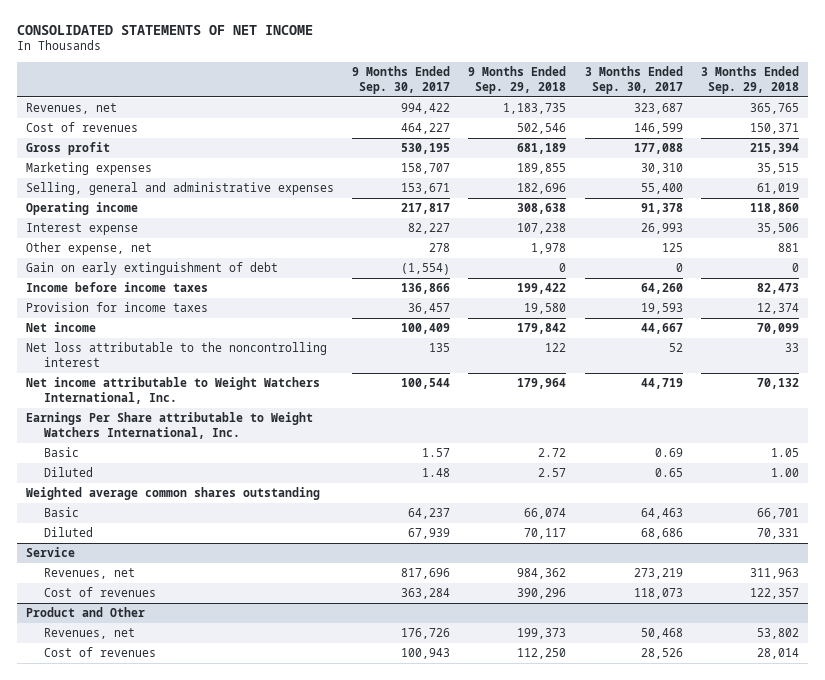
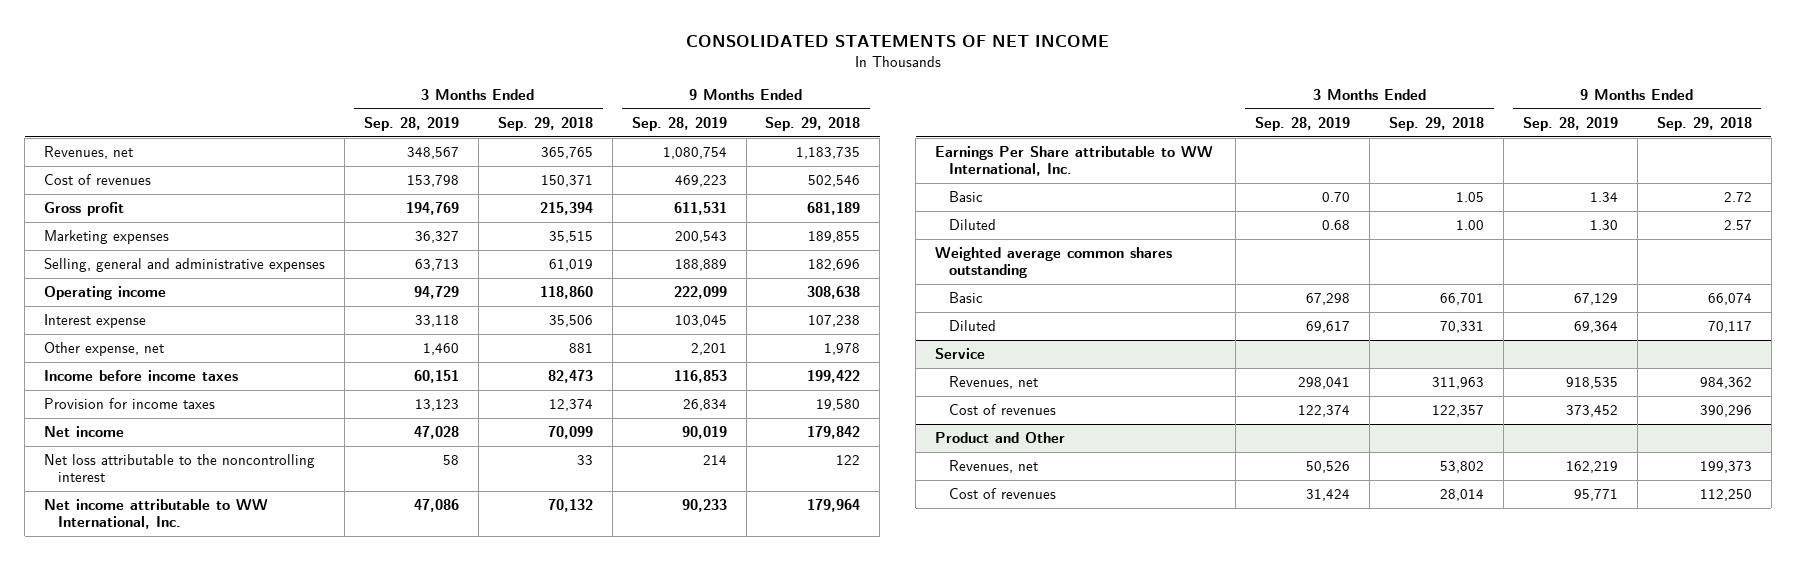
- | 9 Months Ended Sep. 30, 2017 | 9 Months Ended Sep. 29, 2018 | 3 Months Ended Sep. 30, 2017 | 3 Months Ended Sep. 29, 2018
+ | 3 Months Ended Sep. 28, 2019 | 3 Months Ended Sep. 29, 2018 | 9 Months Ended Sep. 28, 2019 | 9 Months Ended Sep. 29, 2018
- Gain on early extinguishment of debt | (1,554) | 0 | 0 | 0
- Net income attributable to Weight Watchers International, Inc. | 100,544 | 179,964 | 44,719 | 70,132
- Earnings Per Share attributable to Weight Watchers International, Inc.
+ Net income attributable to WW International, Inc. | 47,086 | 70,132 | 90,233 | 179,964
+ Earnings Per Share attributable to WW International, Inc.

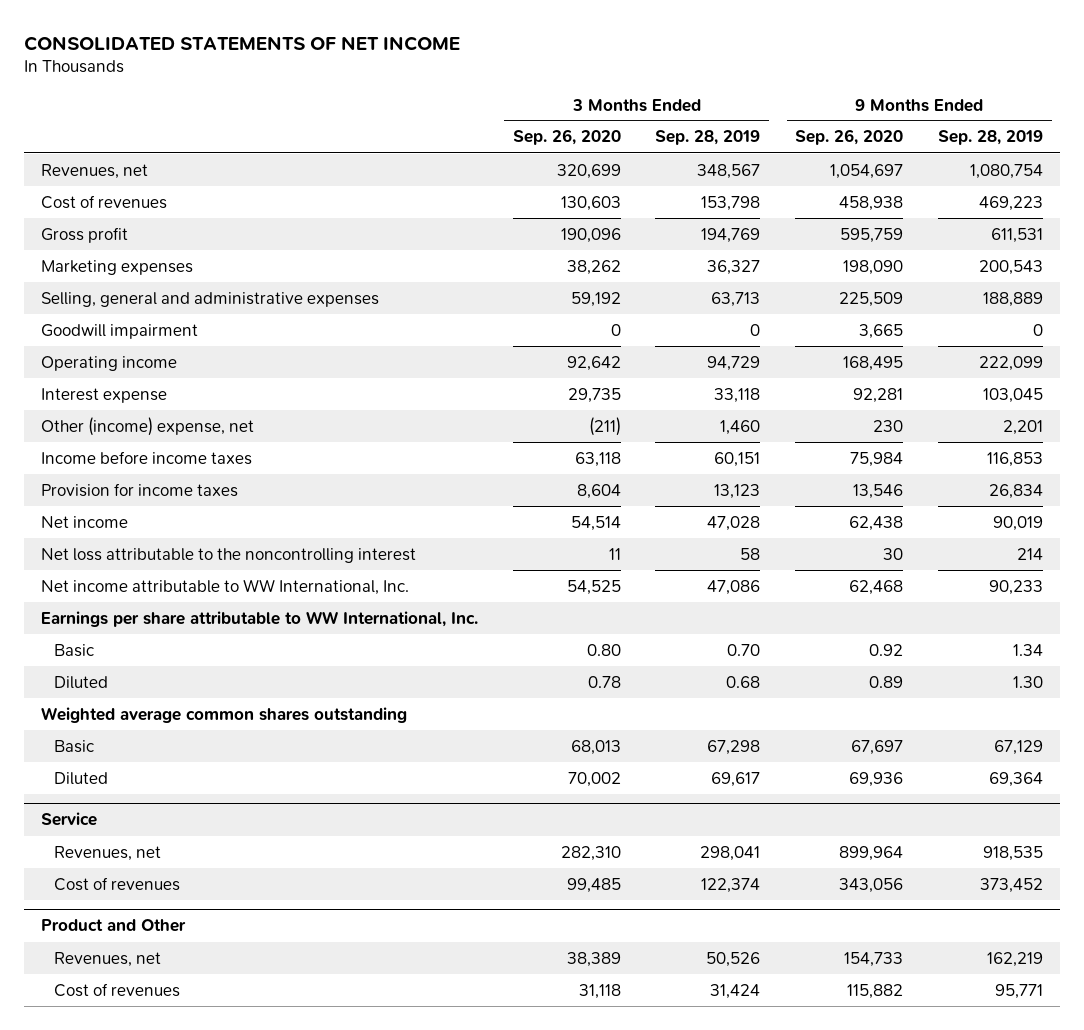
- | 3 Months Ended Sep. 28, 2019 | 3 Months Ended Sep. 29, 2018 | 9 Months Ended Sep. 28, 2019 | 9 Months Ended Sep. 29, 2018
+ | 3 Months Ended Sep. 26, 2020 | 3 Months Ended Sep. 28, 2019 | 9 Months Ended Sep. 26, 2020 | 9 Months Ended Sep. 28, 2019
+ Goodwill impairment | 0 | 0 | 3,665 | 0
- Other expense, net | 1,460 | 881 | 2,201 | 1,978
+ Other (income) expense, net | (211) | 1,460 | 230 | 2,201
- Earnings Per Share attributable to WW International, Inc.
+ Earnings per share attributable to WW International, Inc.

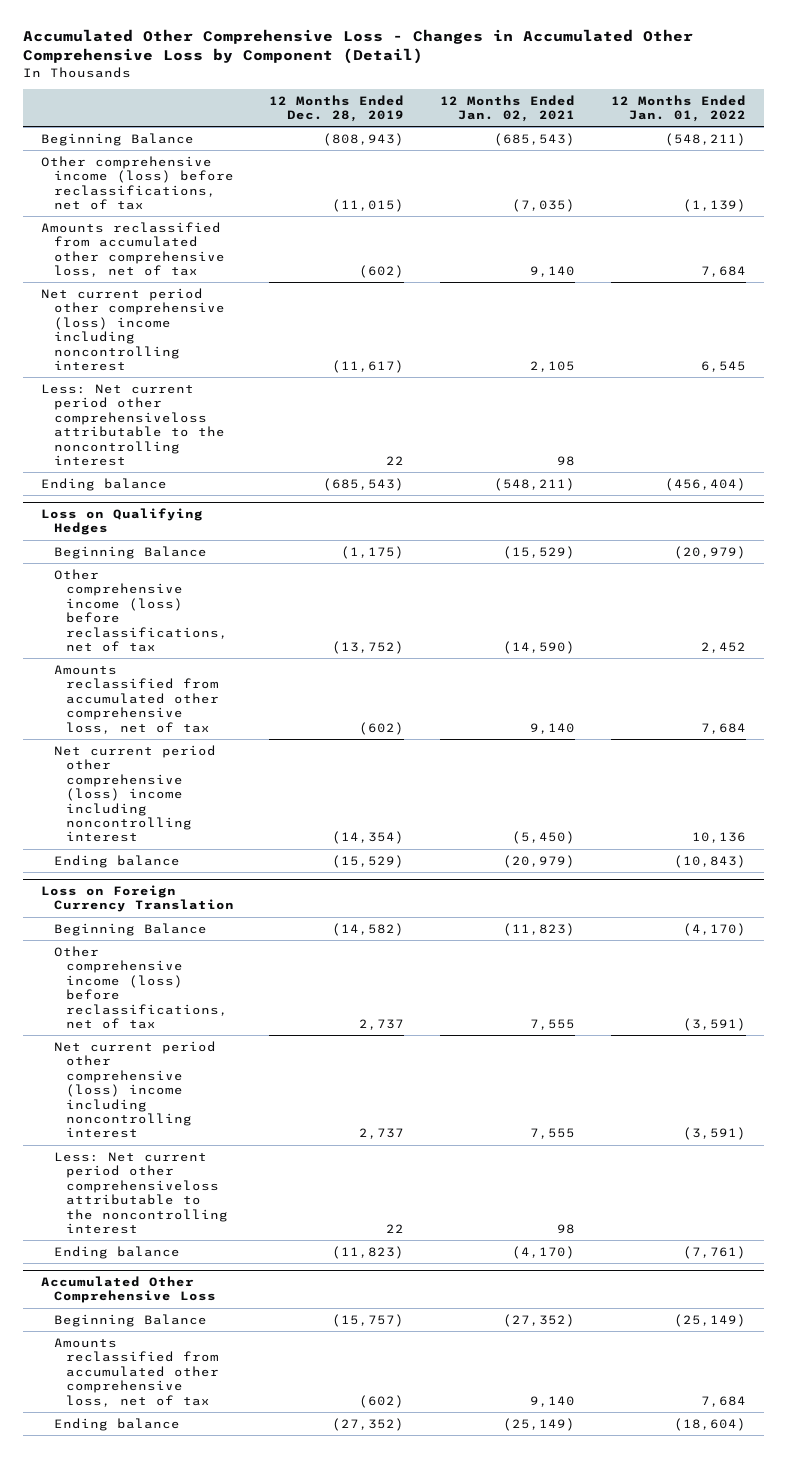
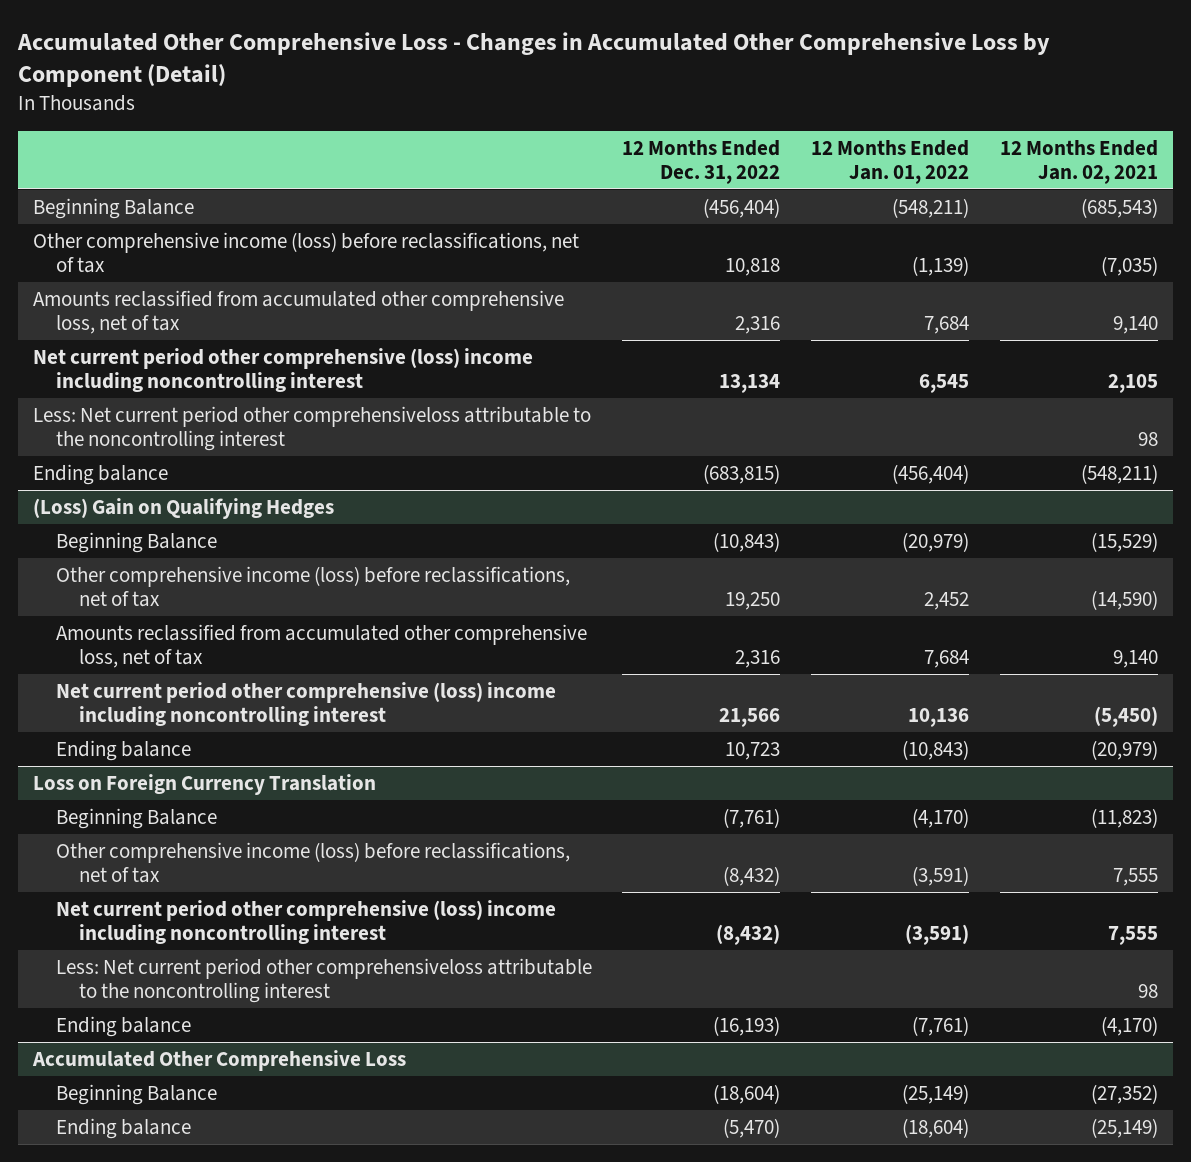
- | 12 Months Ended Dec. 28, 2019 | 12 Months Ended Jan. 02, 2021 | 12 Months Ended Jan. 01, 2022
+ | 12 Months Ended Dec. 31, 2022 | 12 Months Ended Jan. 01, 2022 | 12 Months Ended Jan. 02, 2021
- Loss on Qualifying Hedges
+ (Loss) Gain on Qualifying Hedges
@ Accumulated Other Comprehensive Loss
- Amounts reclassified from accumulated other comprehensive loss, net of tax | (602) | 9,140 | 7,684

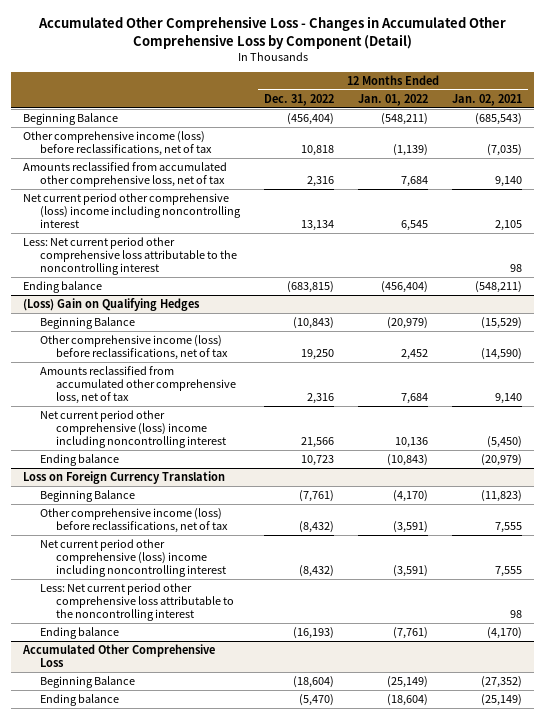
- Less: Net current period other comprehensiveloss attributable to the noncontrolling interest | | | 98
+ Less: Net current period other comprehensive loss attributable to the noncontrolling interest | | | 98
@ Loss on Foreign Currency Translation
- Less: Net current period other comprehensiveloss attributable to the noncontrolling interest | | | 98
+ Less: Net current period other comprehensive loss attributable to the noncontrolling interest | | | 98

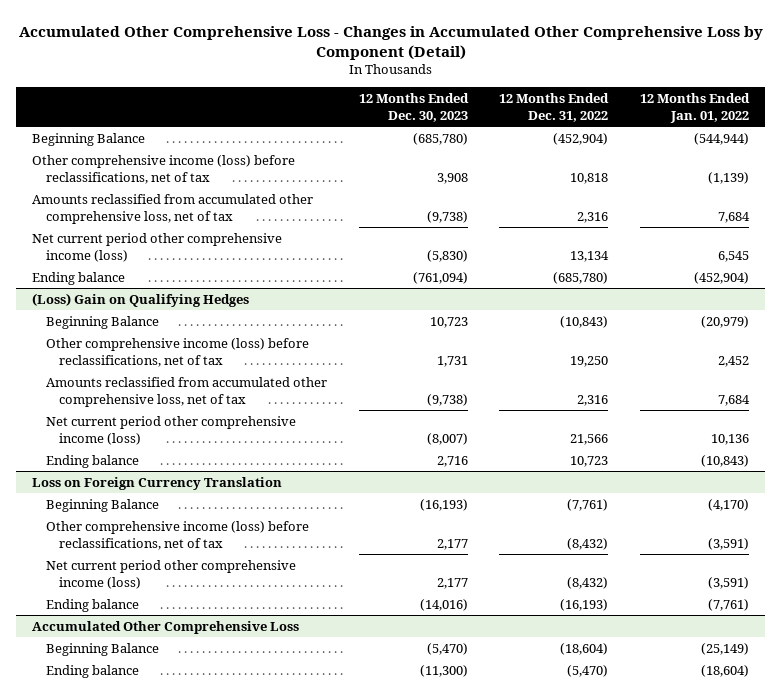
- | 12 Months Ended Dec. 31, 2022 | 12 Months Ended Jan. 01, 2022 | 12 Months Ended Jan. 02, 2021
+ | 12 Months Ended Dec. 30, 2023 | 12 Months Ended Dec. 31, 2022 | 12 Months Ended Jan. 01, 2022
- Beginning Balance | (456,404) | (548,211) | (685,543)
+ Beginning Balance | (685,780) | (452,904) | (544,944)
- Net current period other comprehensive (loss) income including noncontrolling interest | 13,134 | 6,545 | 2,105
- Less: Net current period other comprehensive loss attributable to the noncontrolling interest | | | 98
- Ending balance | (683,815) | (456,404) | (548,211)
+ Net current period other comprehensive income (loss) | (5,830) | 13,134 | 6,545
+ Ending balance | (761,094) | (685,780) | (452,904)
@ (Loss) Gain on Qualifying Hedges
- Net current period other comprehensive (loss) income including noncontrolling interest | 21,566 | 10,136 | (5,450)
+ Net current period other comprehensive income (loss) | (8,007) | 21,566 | 10,136
@ Loss on Foreign Currency Translation
- Net current period other comprehensive (loss) income including noncontrolling interest | (8,432) | (3,591) | 7,555
- Less: Net current period other comprehensive loss attributable to the noncontrolling interest | | | 98
+ Net current period other comprehensive income (loss) | 2,177 | (8,432) | (3,591)

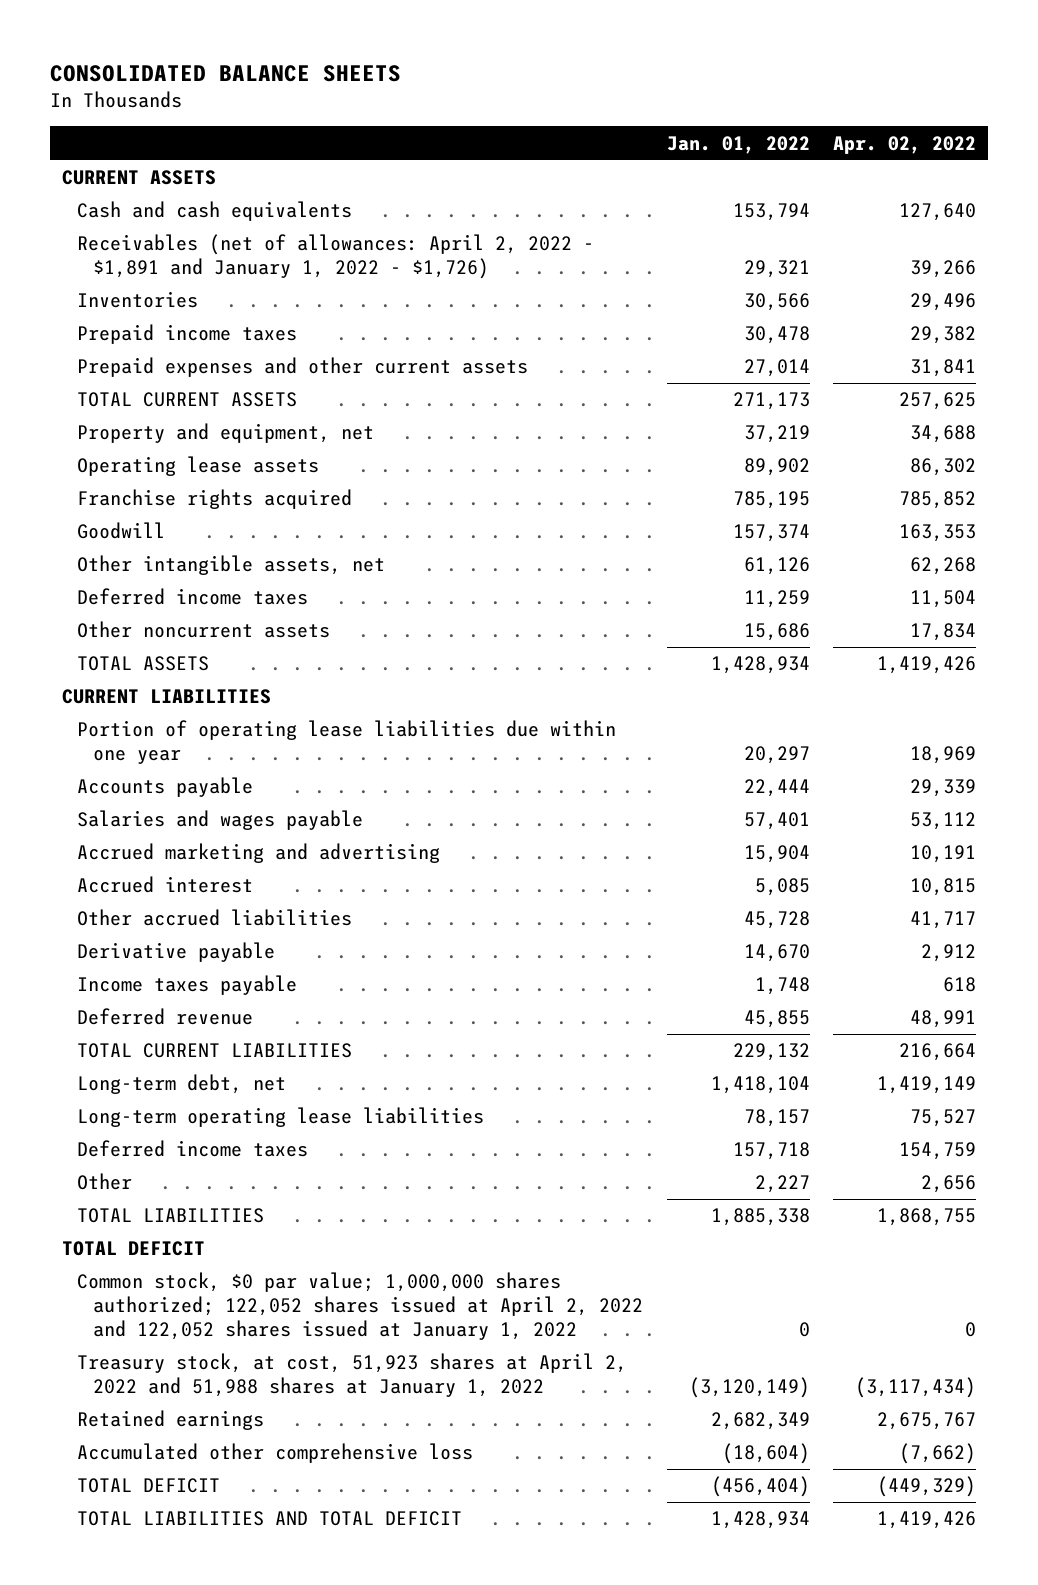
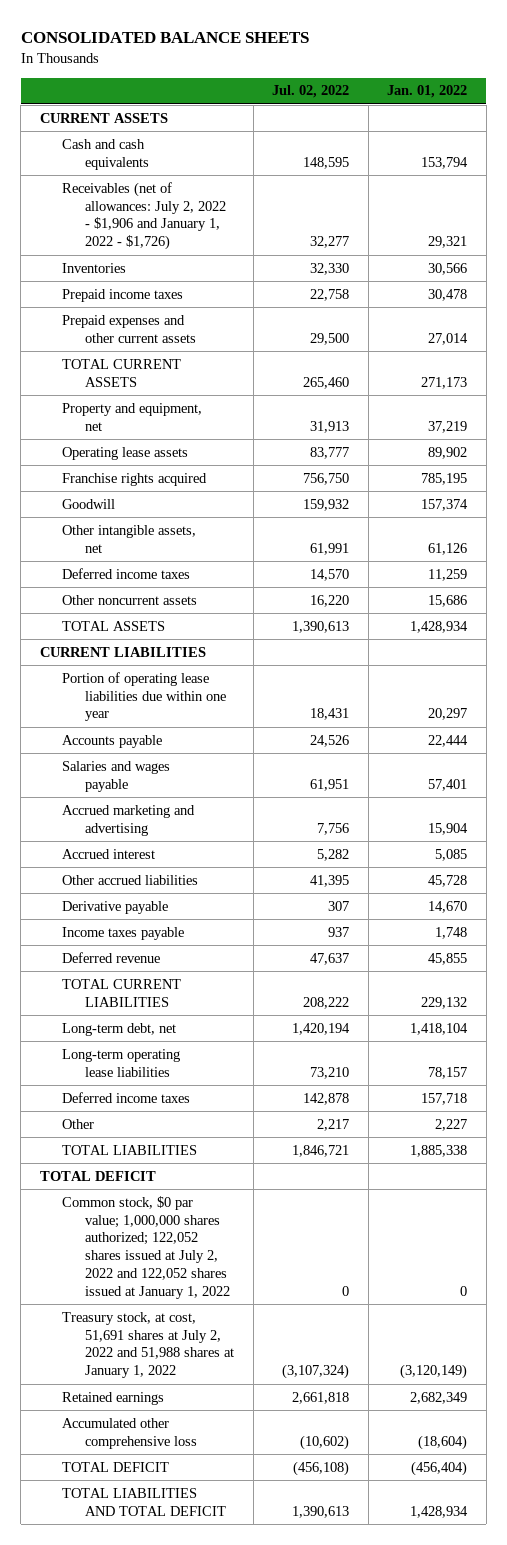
- | Jan. 01, 2022 | Apr. 02, 2022
+ | Jul. 02, 2022 | Jan. 01, 2022
- Receivables (net of allowances: April 2, 2022 - $1,891 and January 1, 2022 - $1,726) | 29,321 | 39,266
+ Receivables (net of allowances: July 2, 2022 - $1,906 and January 1, 2022 - $1,726) | 32,277 | 29,321
- Common stock, $0 par value; 1,000,000 shares authorized; 122,052 shares issued at April 2, 2022 and 122,052 shares issued at January 1, 2022 | 0 | 0
- Treasury stock, at cost, 51,923 shares at April 2, 2022 and 51,988 shares at January 1, 2022 | (3,120,149) | (3,117,434)
+ Common stock, $0 par value; 1,000,000 shares authorized; 122,052 shares issued at July 2, 2022 and 122,052 shares issued at January 1, 2022 | 0 | 0
+ Treasury stock, at cost, 51,691 shares at July 2, 2022 and 51,988 shares at January 1, 2022 | (3,107,324) | (3,120,149)

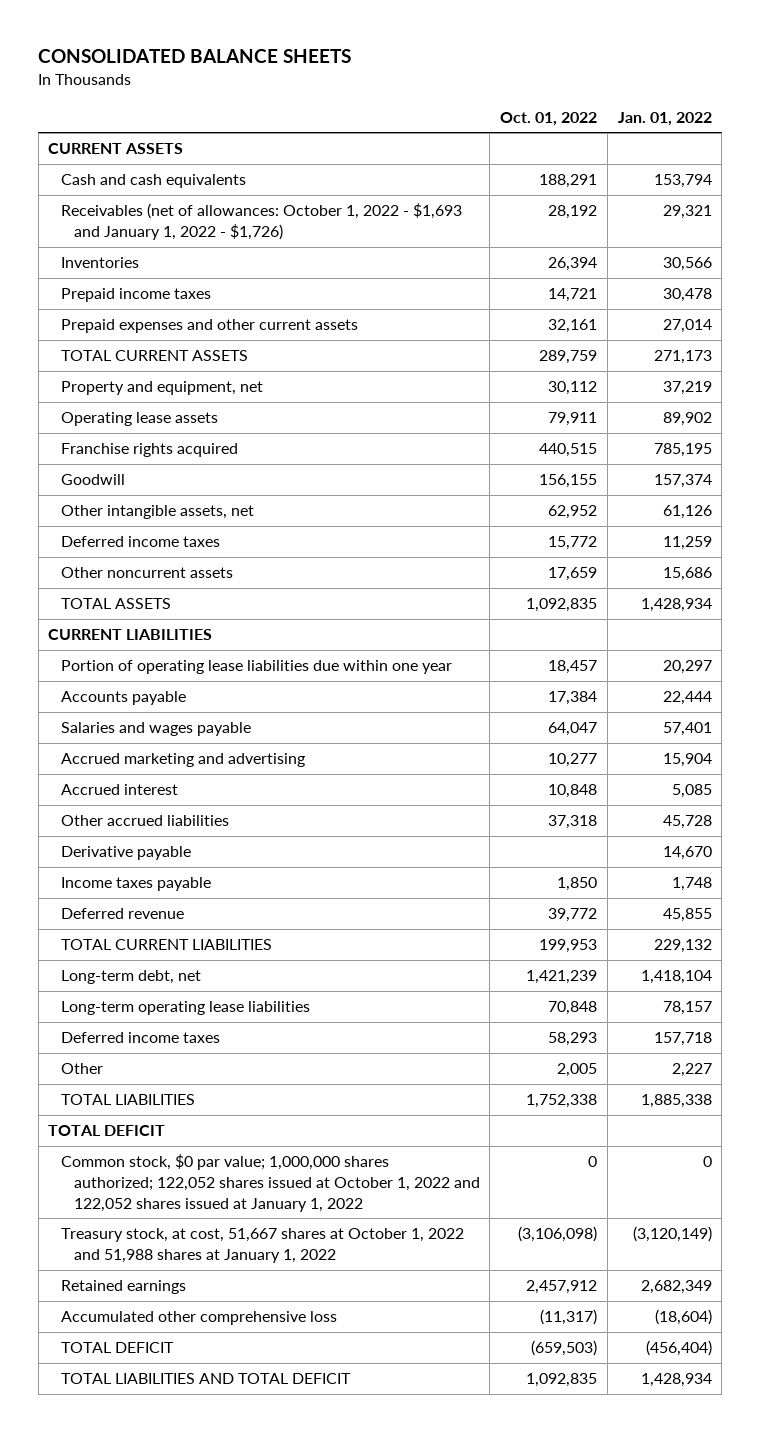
- | Jul. 02, 2022 | Jan. 01, 2022
+ | Oct. 01, 2022 | Jan. 01, 2022
- Receivables (net of allowances: July 2, 2022 - $1,906 and January 1, 2022 - $1,726) | 32,277 | 29,321
+ Receivables (net of allowances: October 1, 2022 - $1,693 and January 1, 2022 - $1,726) | 28,192 | 29,321
- Common stock, $0 par value; 1,000,000 shares authorized; 122,052 shares issued at July 2, 2022 and 122,052 shares issued at January 1, 2022 | 0 | 0
- Treasury stock, at cost, 51,691 shares at July 2, 2022 and 51,988 shares at January 1, 2022 | (3,107,324) | (3,120,149)
+ Common stock, $0 par value; 1,000,000 shares authorized; 122,052 shares issued at October 1, 2022 and 122,052 shares issued at January 1, 2022 | 0 | 0
+ Treasury stock, at cost, 51,667 shares at October 1, 2022 and 51,988 shares at January 1, 2022 | (3,106,098) | (3,120,149)

